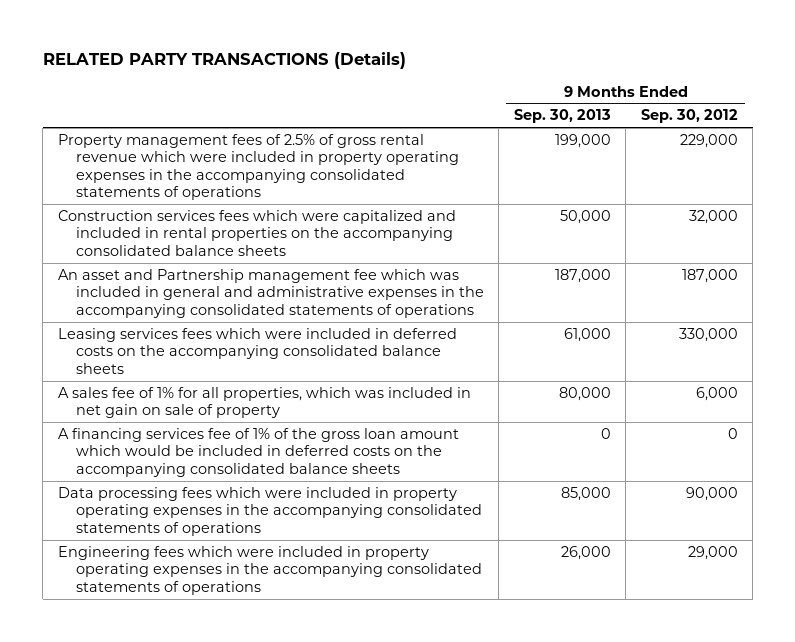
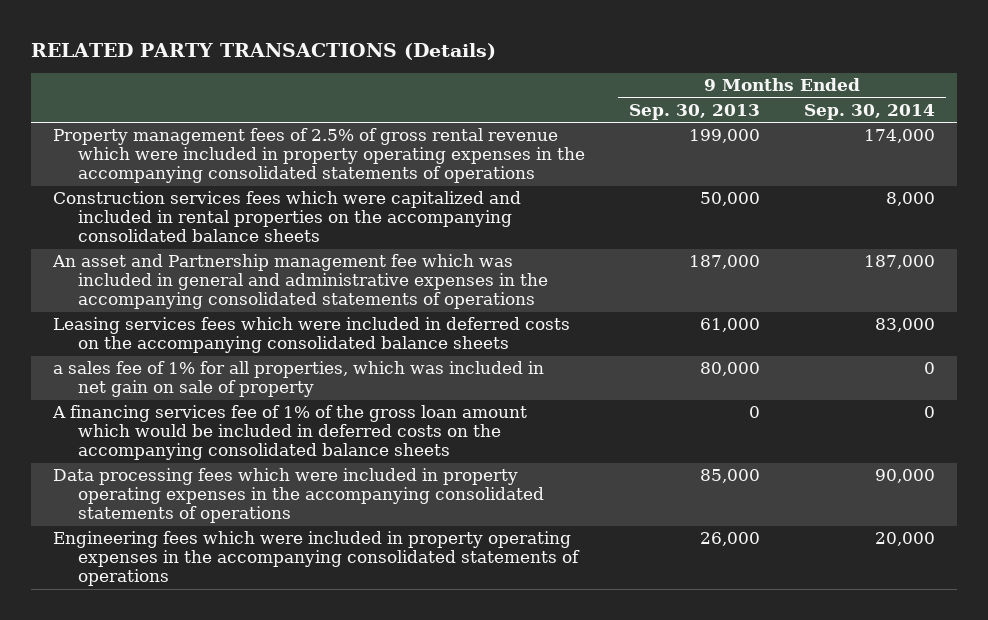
- | 9 Months Ended Sep. 30, 2013 | 9 Months Ended Sep. 30, 2012
+ | 9 Months Ended Sep. 30, 2013 | 9 Months Ended Sep. 30, 2014
- A sales fee of 1% for all properties, which was included in net gain on sale of property | 80,000 | 6,000
+ a sales fee of 1% for all properties, which was included in net gain on sale of property | 80,000 | 0

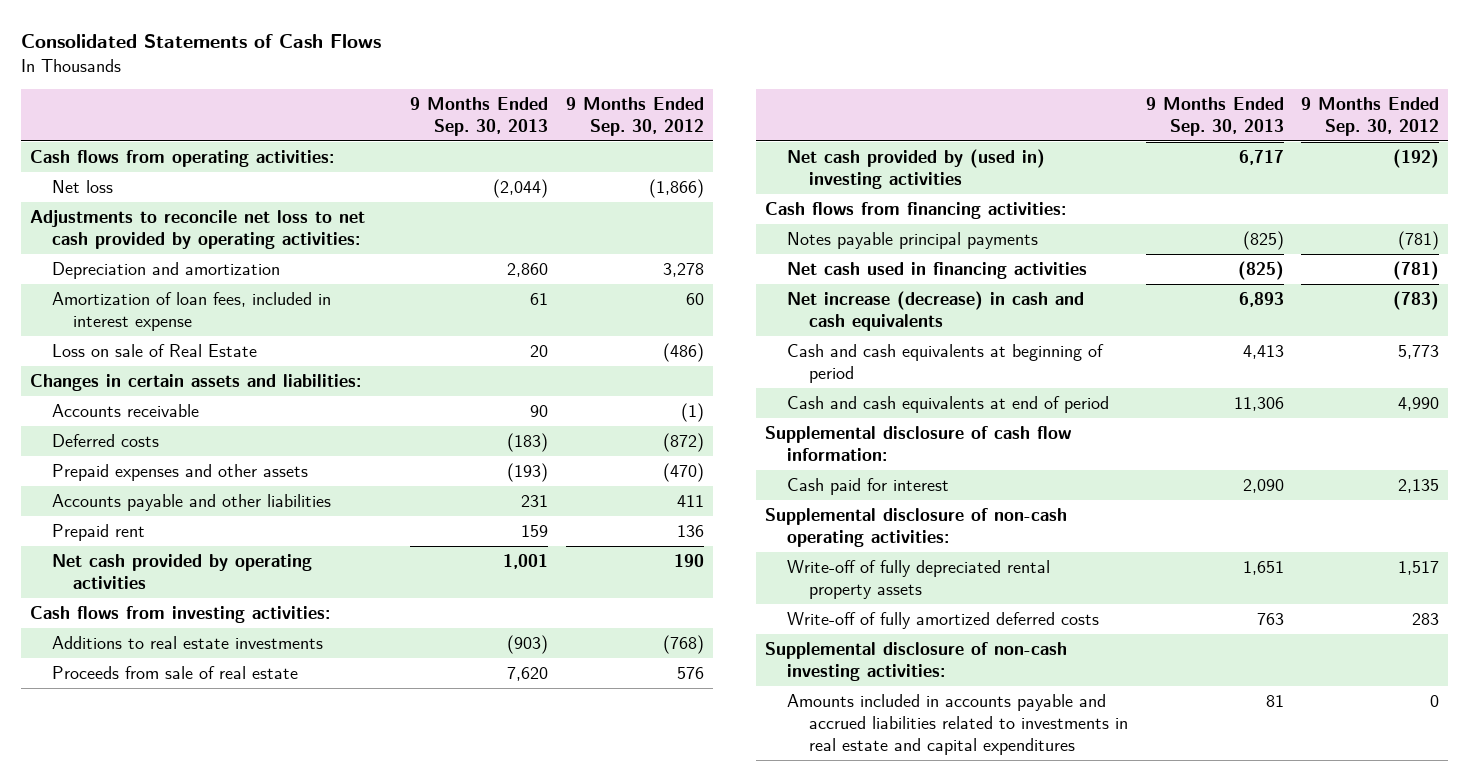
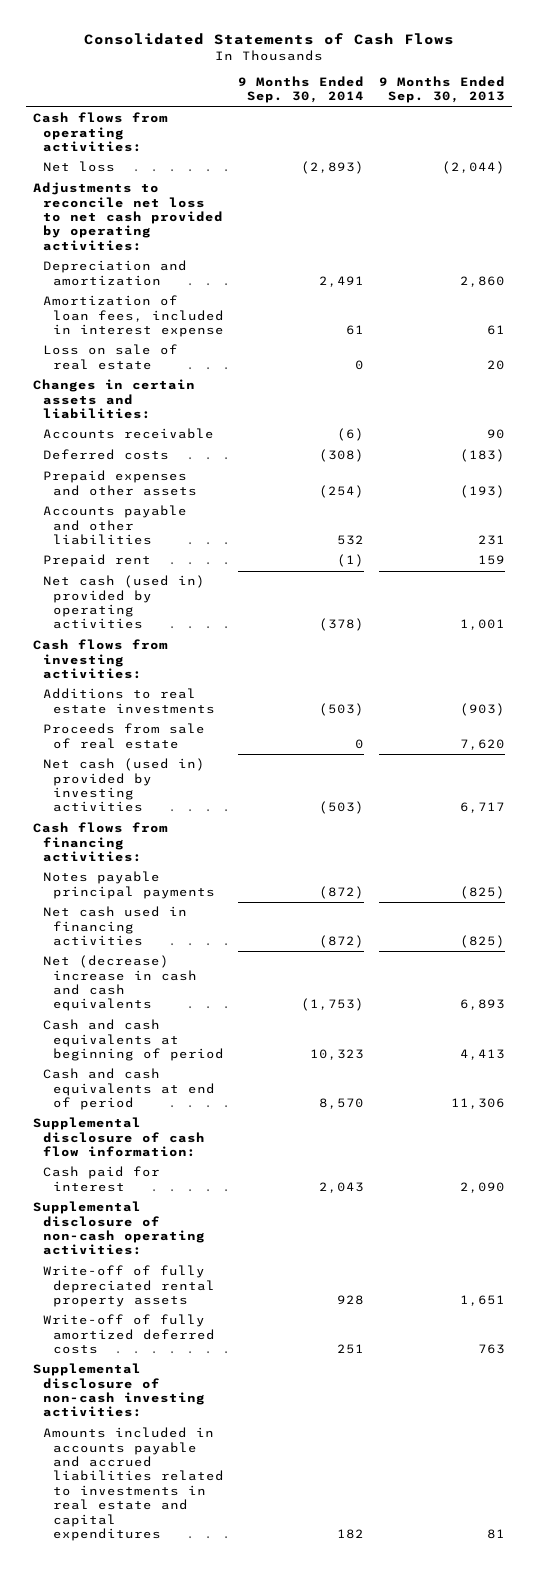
- | 9 Months Ended Sep. 30, 2013 | 9 Months Ended Sep. 30, 2012
+ | 9 Months Ended Sep. 30, 2014 | 9 Months Ended Sep. 30, 2013
- Loss on sale of Real Estate | 20 | (486)
+ Loss on sale of real estate | 0 | 20
- Net cash provided by operating activities | 1,001 | 190
+ Net cash (used in) provided by operating activities | (378) | 1,001
- Net cash provided by (used in) investing activities | 6,717 | (192)
+ Net cash (used in) provided by investing activities | (503) | 6,717
- Net increase (decrease) in cash and cash equivalents | 6,893 | (783)
+ Net (decrease) increase in cash and cash equivalents | (1,753) | 6,893

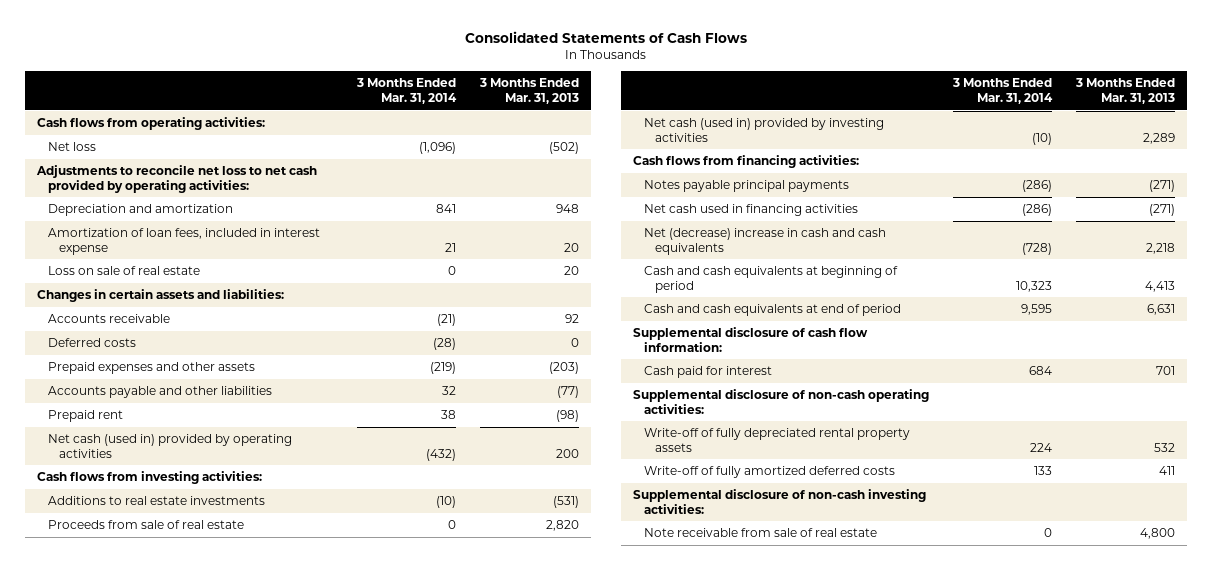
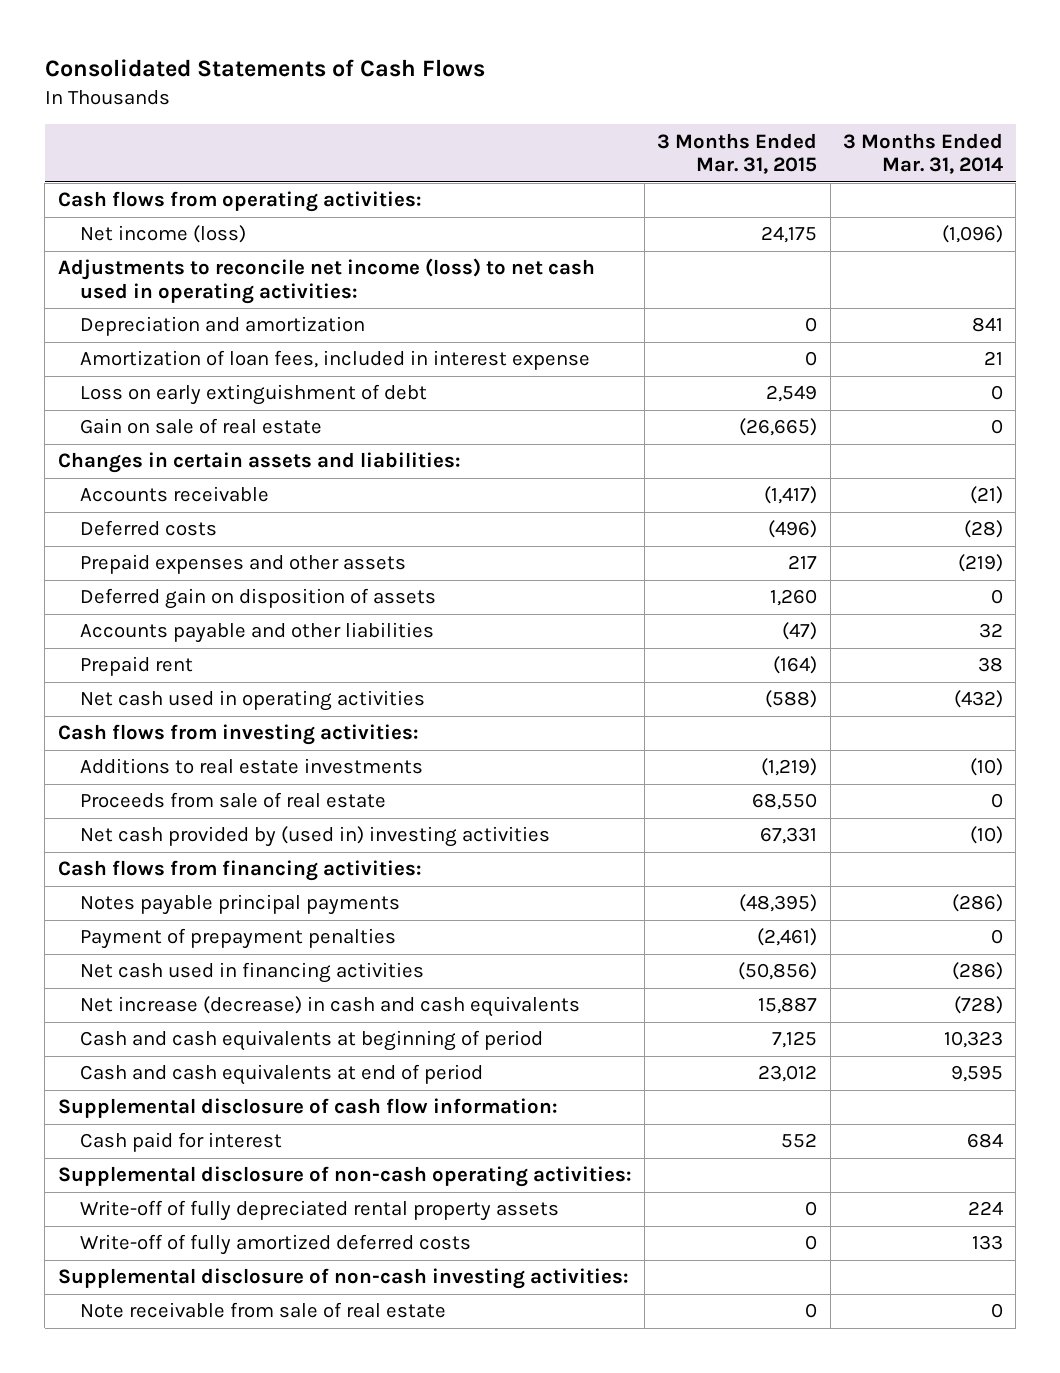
- | 3 Months Ended Mar. 31, 2014 | 3 Months Ended Mar. 31, 2013
+ | 3 Months Ended Mar. 31, 2015 | 3 Months Ended Mar. 31, 2014
- Net loss | (1,096) | (502)
- Adjustments to reconcile net loss to net cash provided by operating activities:
+ Net income (loss) | 24,175 | (1,096)
+ Adjustments to reconcile net income (loss) to net cash used in operating activities:
- Loss on sale of real estate | 0 | 20
+ Loss on early extinguishment of debt | 2,549 | 0
+ Gain on sale of real estate | (26,665) | 0
+ Deferred gain on disposition of assets | 1,260 | 0
- Net cash (used in) provided by operating activities | (432) | 200
+ Net cash used in operating activities | (588) | (432)
- Net cash (used in) provided by investing activities | (10) | 2,289
+ Net cash provided by (used in) investing activities | 67,331 | (10)
+ Payment of prepayment penalties | (2,461) | 0
- Net (decrease) increase in cash and cash equivalents | (728) | 2,218
+ Net increase (decrease) in cash and cash equivalents | 15,887 | (728)

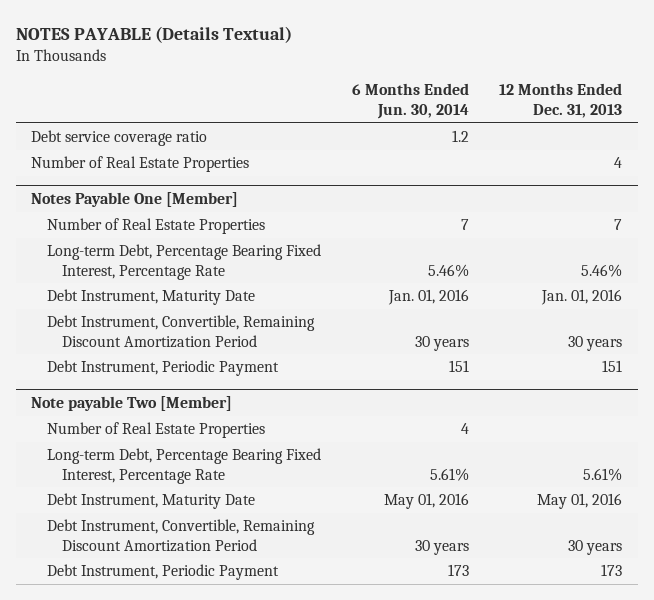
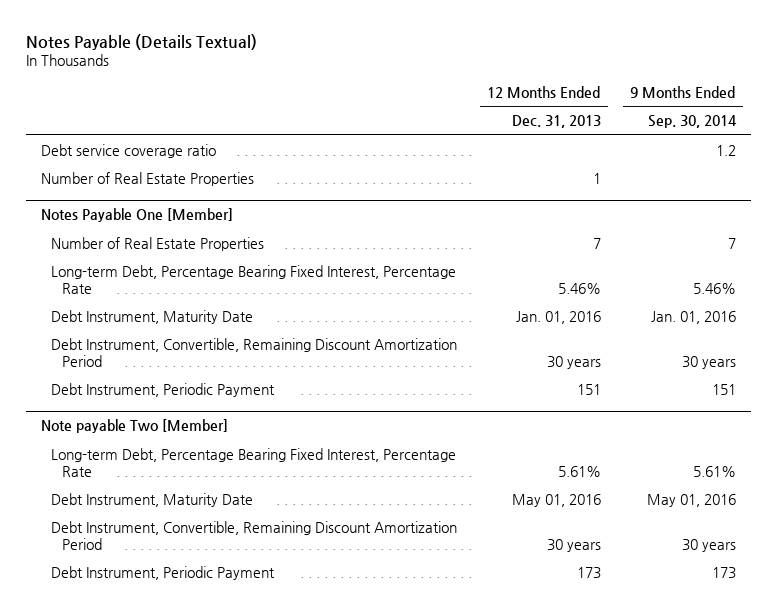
- NOTES PAYABLE (Details Textual)
+ Notes Payable (Details Textual)
- | 6 Months Ended Jun. 30, 2014 | 12 Months Ended Dec. 31, 2013
+ | 12 Months Ended Dec. 31, 2013 | 9 Months Ended Sep. 30, 2014
- Number of Real Estate Properties | | 4
+ Number of Real Estate Properties | 1 |
@ Note payable Two [Member]
- Number of Real Estate Properties | 4 |

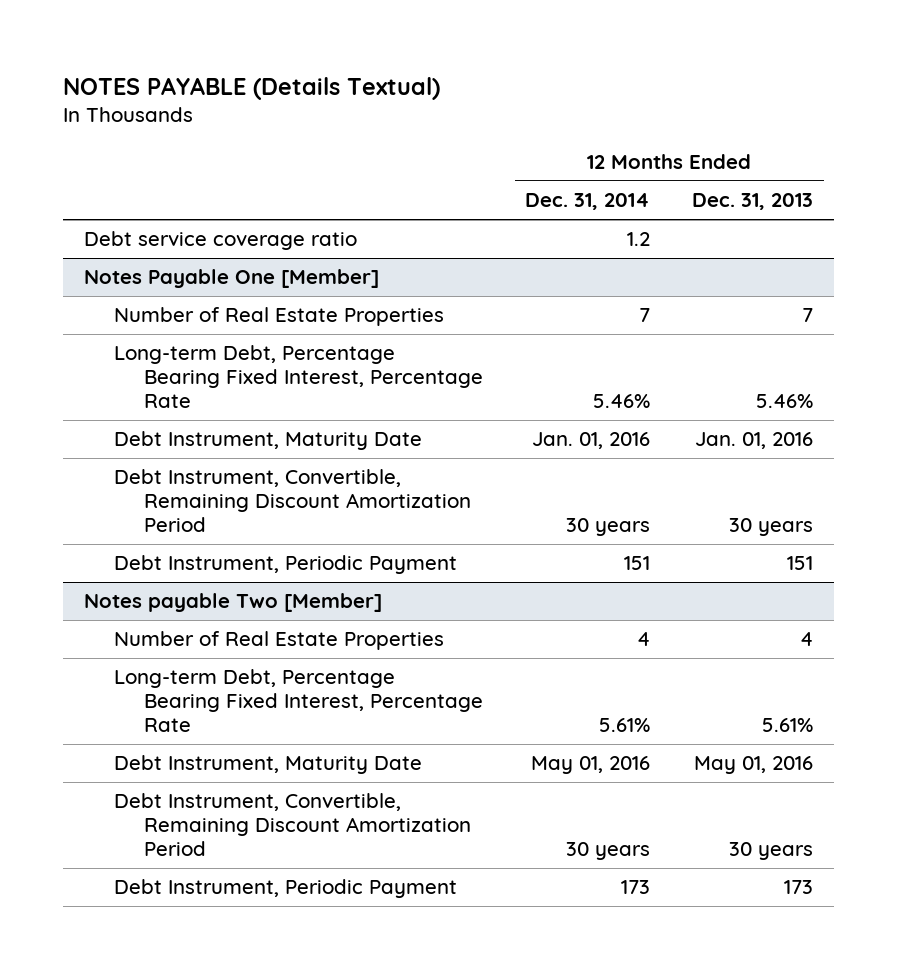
- Notes Payable (Details Textual)
+ NOTES PAYABLE (Details Textual)
- | 12 Months Ended Dec. 31, 2013 | 9 Months Ended Sep. 30, 2014
+ | 12 Months Ended Dec. 31, 2014 | 12 Months Ended Dec. 31, 2013
- Number of Real Estate Properties | 1 |
- Note payable Two [Member]
+ Notes payable Two [Member]
+ Number of Real Estate Properties | 4 | 4

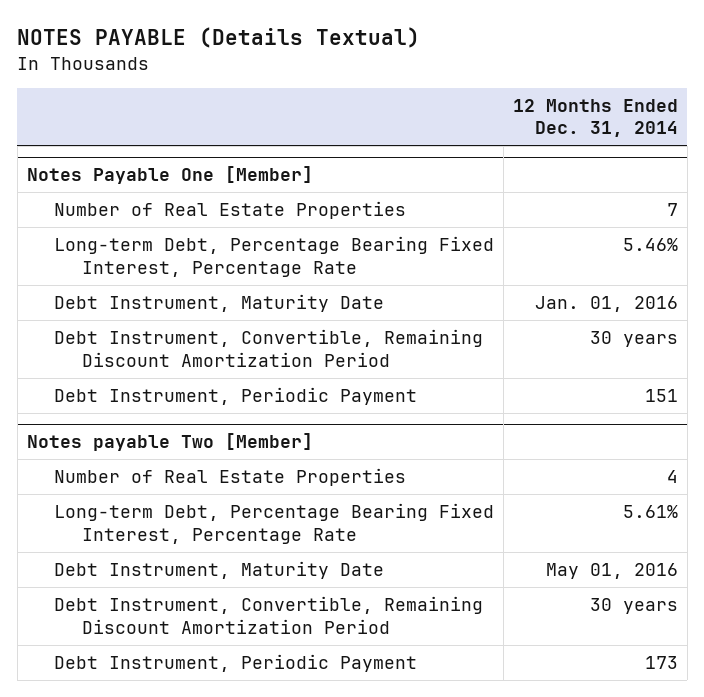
- | 12 Months Ended Dec. 31, 2014 | 12 Months Ended Dec. 31, 2013
+ | 12 Months Ended Dec. 31, 2014
- Debt service coverage ratio | 1.2 |

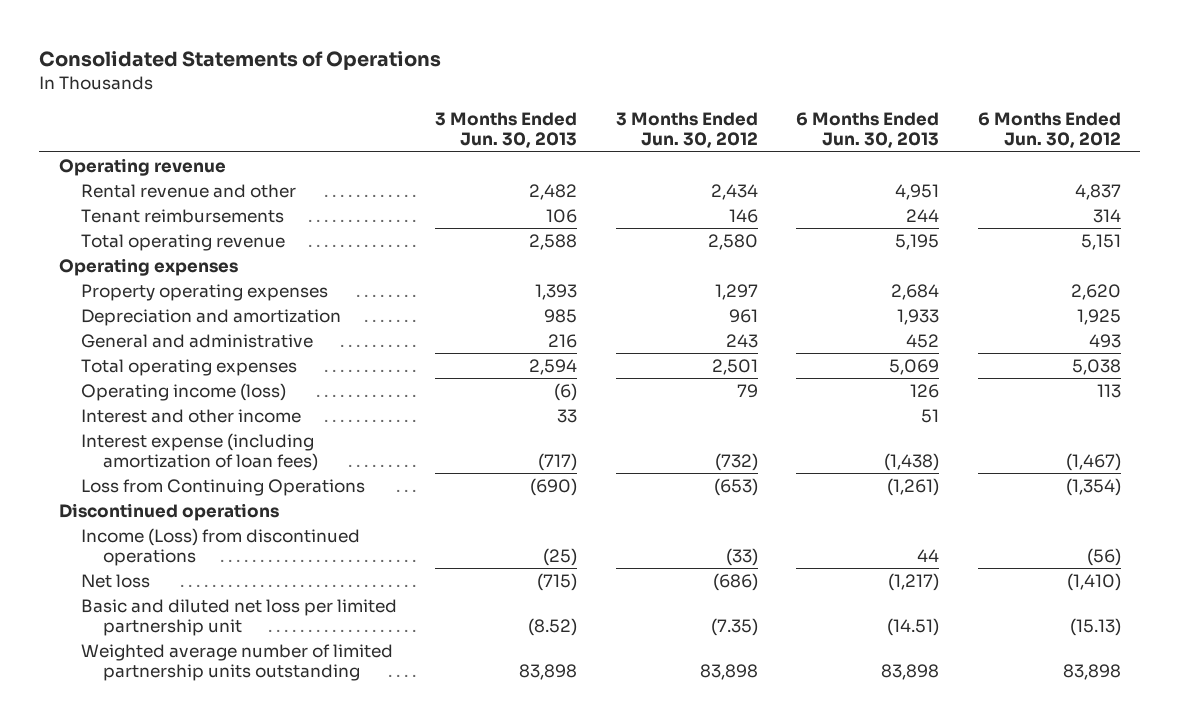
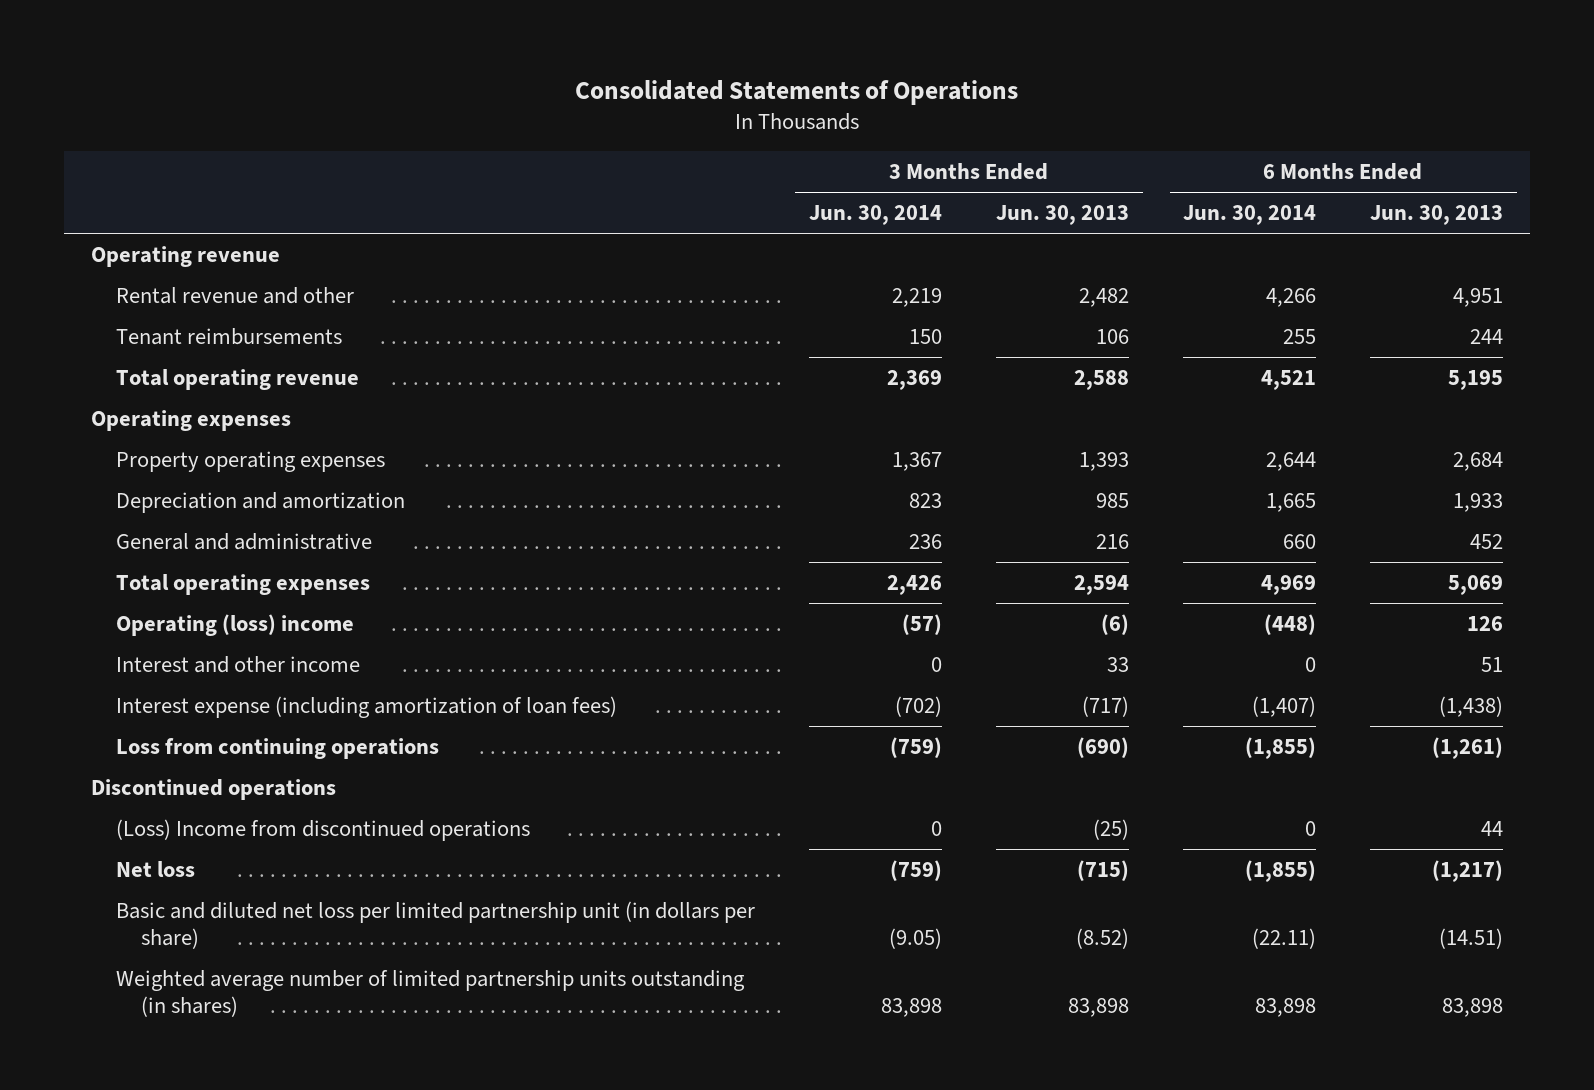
- | 3 Months Ended Jun. 30, 2013 | 3 Months Ended Jun. 30, 2012 | 6 Months Ended Jun. 30, 2013 | 6 Months Ended Jun. 30, 2012
+ | 3 Months Ended Jun. 30, 2014 | 3 Months Ended Jun. 30, 2013 | 6 Months Ended Jun. 30, 2014 | 6 Months Ended Jun. 30, 2013
- Operating income (loss) | (6) | 79 | 126 | 113
+ Operating (loss) income | (57) | (6) | (448) | 126
- Loss from Continuing Operations | (690) | (653) | (1,261) | (1,354)
+ Loss from continuing operations | (759) | (690) | (1,855) | (1,261)
- Income (Loss) from discontinued operations | (25) | (33) | 44 | (56)
+ (Loss) Income from discontinued operations | 0 | (25) | 0 | 44
- Basic and diluted net loss per limited partnership unit | (8.52) | (7.35) | (14.51) | (15.13)
- Weighted average number of limited partnership units outstanding | 83,898 | 83,898 | 83,898 | 83,898
+ Basic and diluted net loss per limited partnership unit (in dollars per share) | (9.05) | (8.52) | (22.11) | (14.51)
+ Weighted average number of limited partnership units outstanding (in shares) | 83,898 | 83,898 | 83,898 | 83,898

